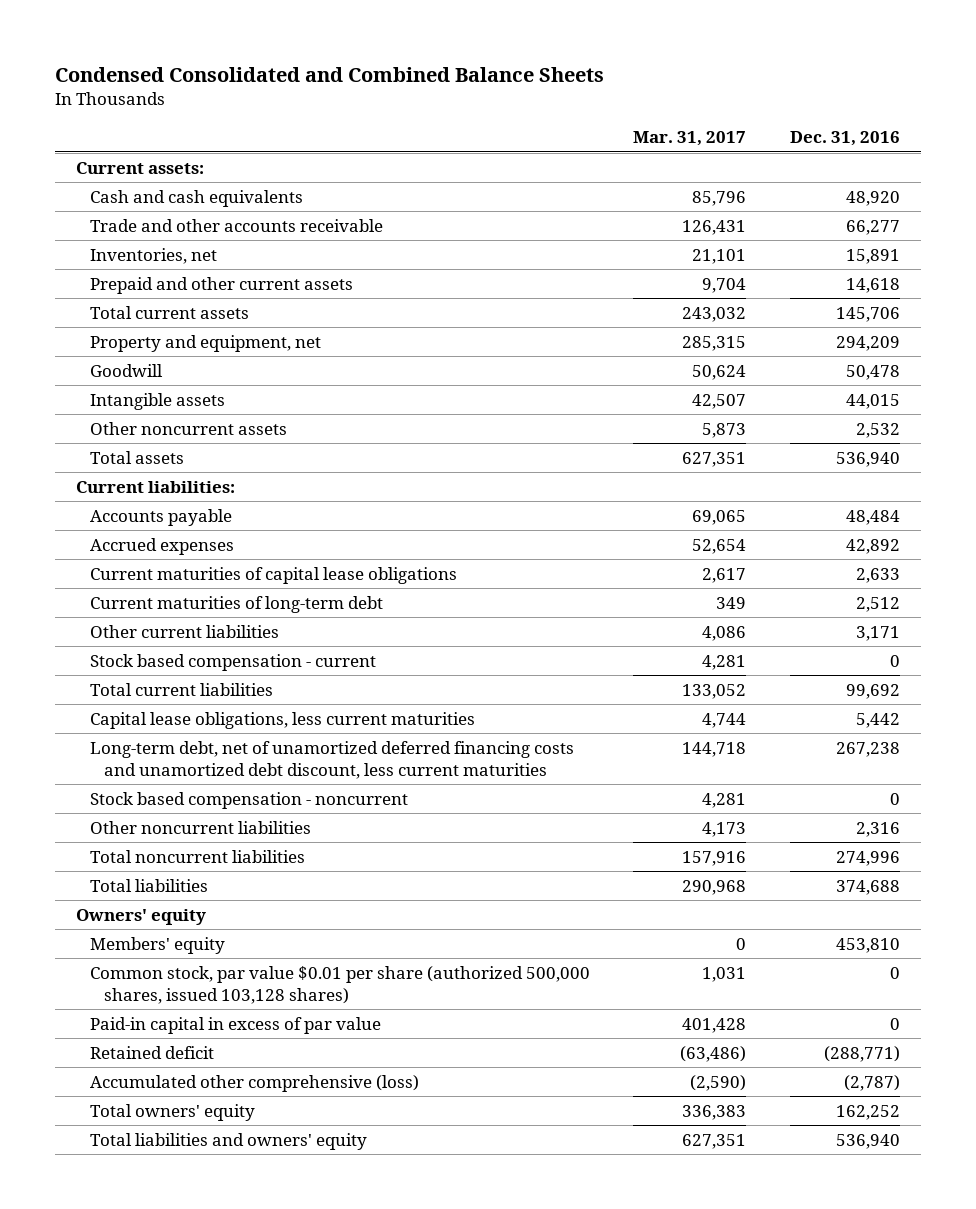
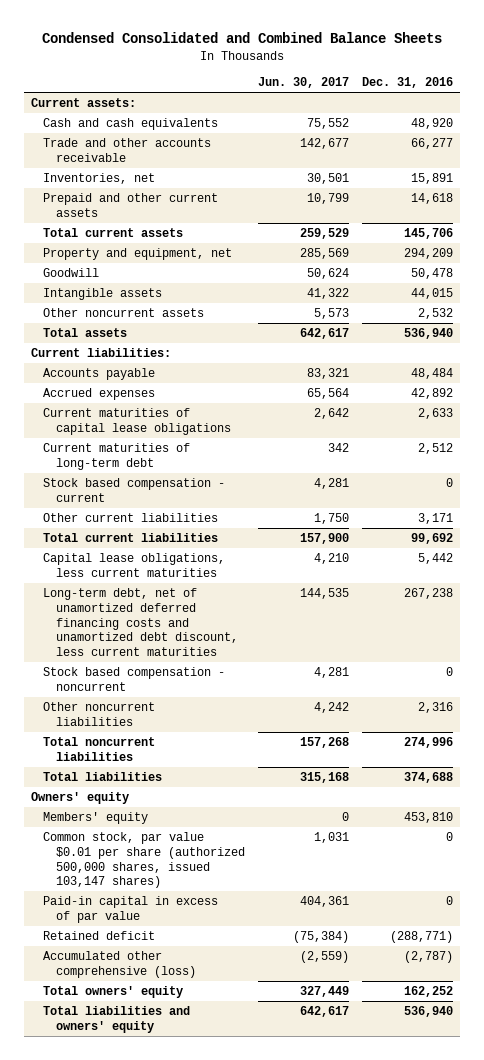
- | Mar. 31, 2017 | Dec. 31, 2016
+ | Jun. 30, 2017 | Dec. 31, 2016
moved down: Other current liabilities | 1,750 | 3,171
- Common stock, par value $0.01 per share (authorized 500,000 shares, issued 103,128 shares) | 1,031 | 0
+ Common stock, par value $0.01 per share (authorized 500,000 shares, issued 103,147 shares) | 1,031 | 0

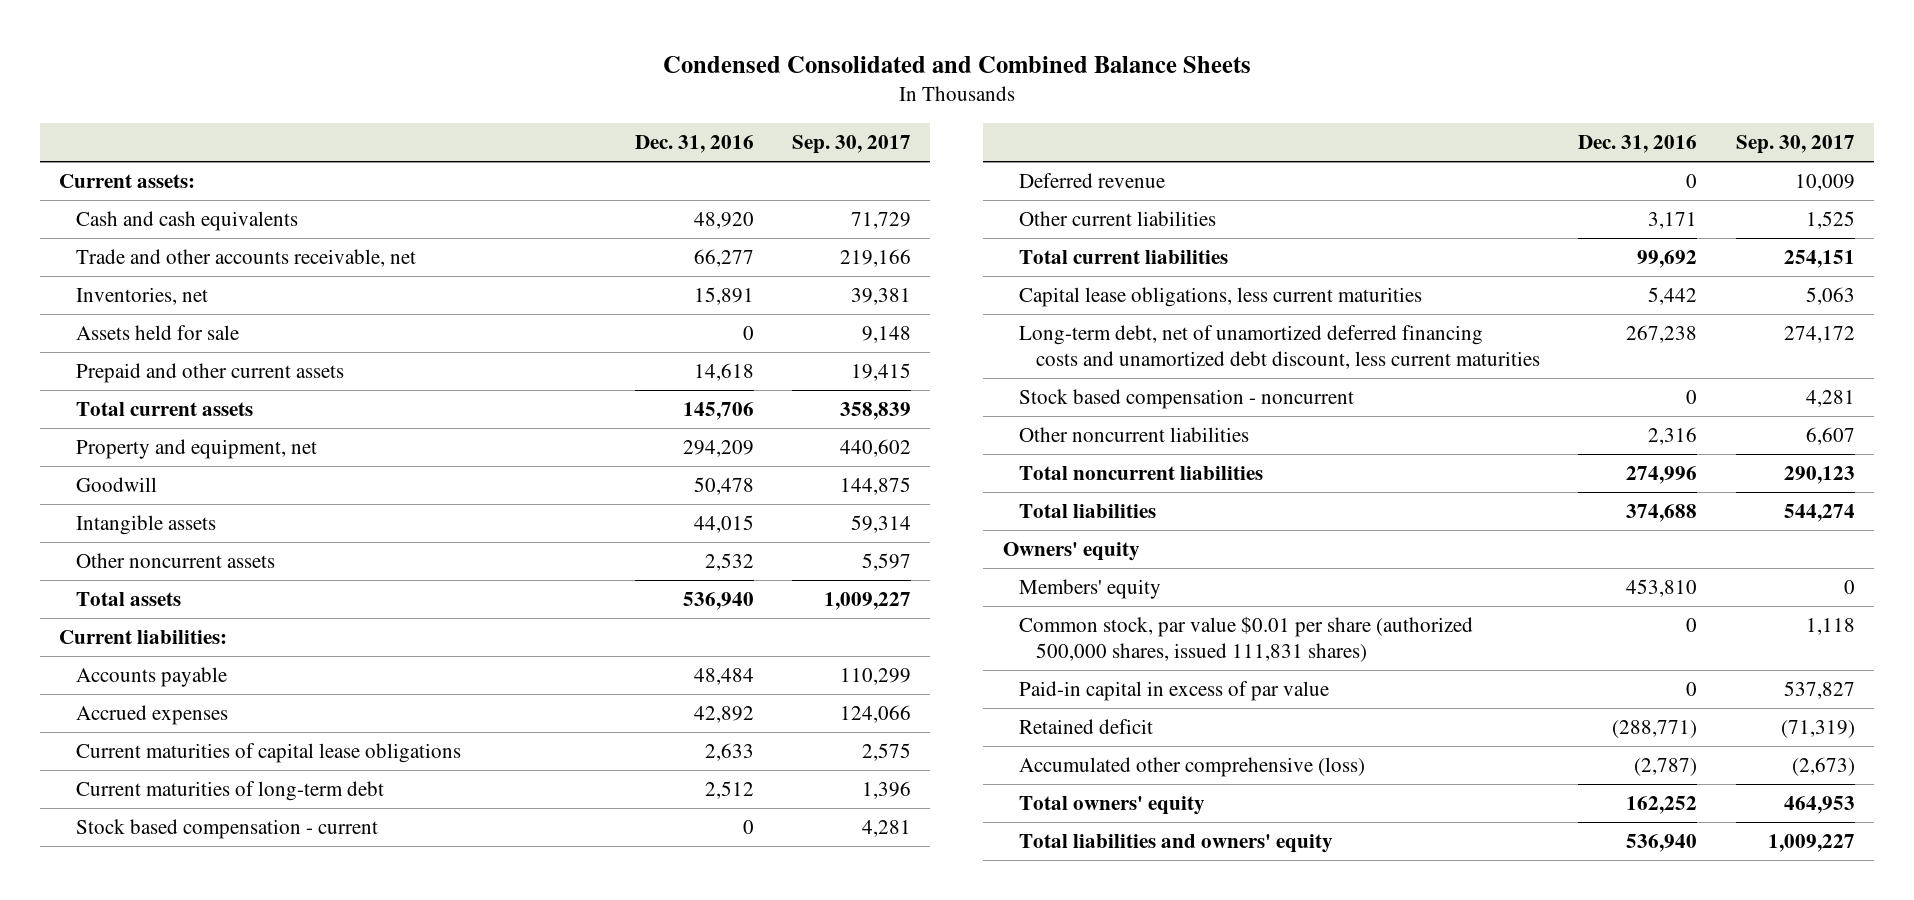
- | Jun. 30, 2017 | Dec. 31, 2016
+ | Dec. 31, 2016 | Sep. 30, 2017
- Trade and other accounts receivable | 142,677 | 66,277
+ Trade and other accounts receivable, net | 66,277 | 219,166
+ Assets held for sale | 0 | 9,148
+ Deferred revenue | 0 | 10,009
- Common stock, par value $0.01 per share (authorized 500,000 shares, issued 103,147 shares) | 1,031 | 0
+ Common stock, par value $0.01 per share (authorized 500,000 shares, issued 111,831 shares) | 0 | 1,118

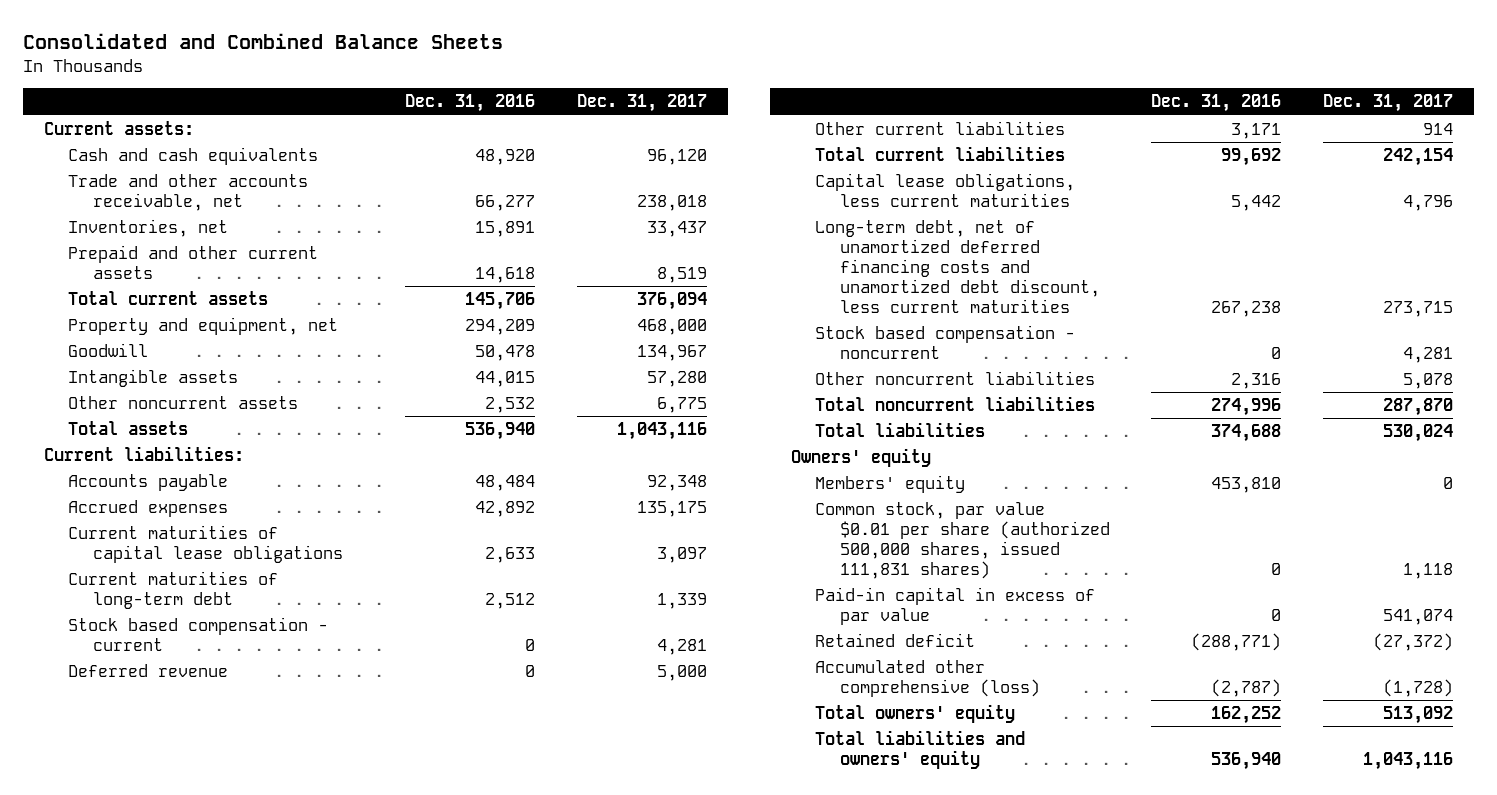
- Condensed Consolidated and Combined Balance Sheets
+ Consolidated and Combined Balance Sheets
- | Dec. 31, 2016 | Sep. 30, 2017
+ | Dec. 31, 2016 | Dec. 31, 2017
- Assets held for sale | 0 | 9,148

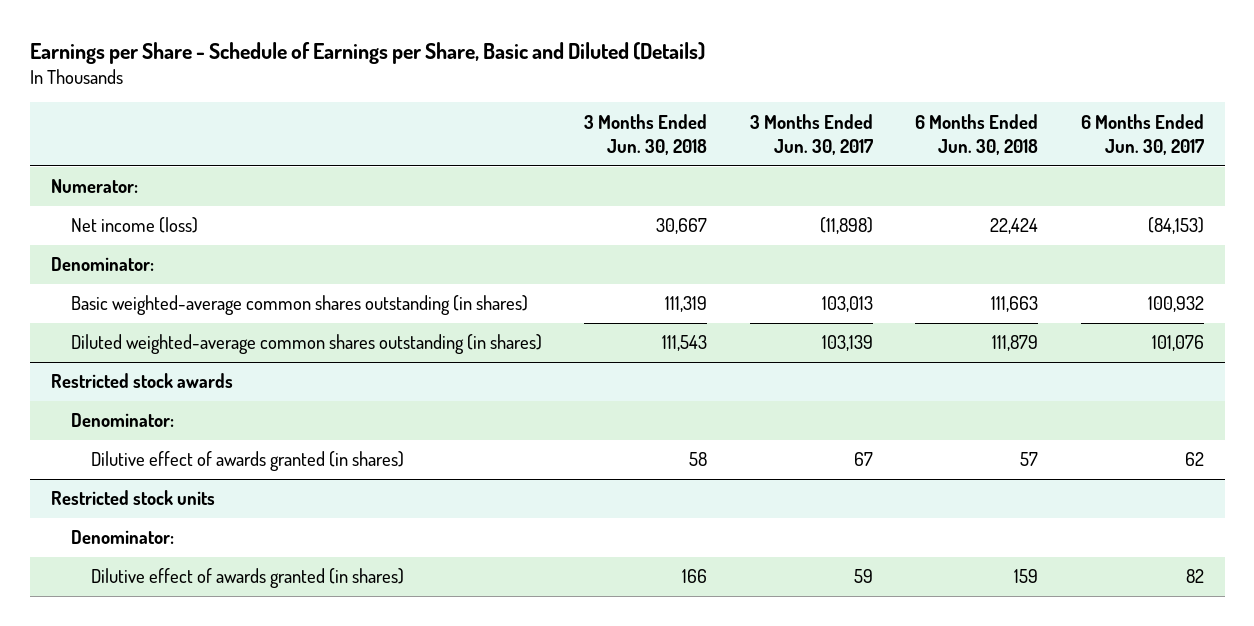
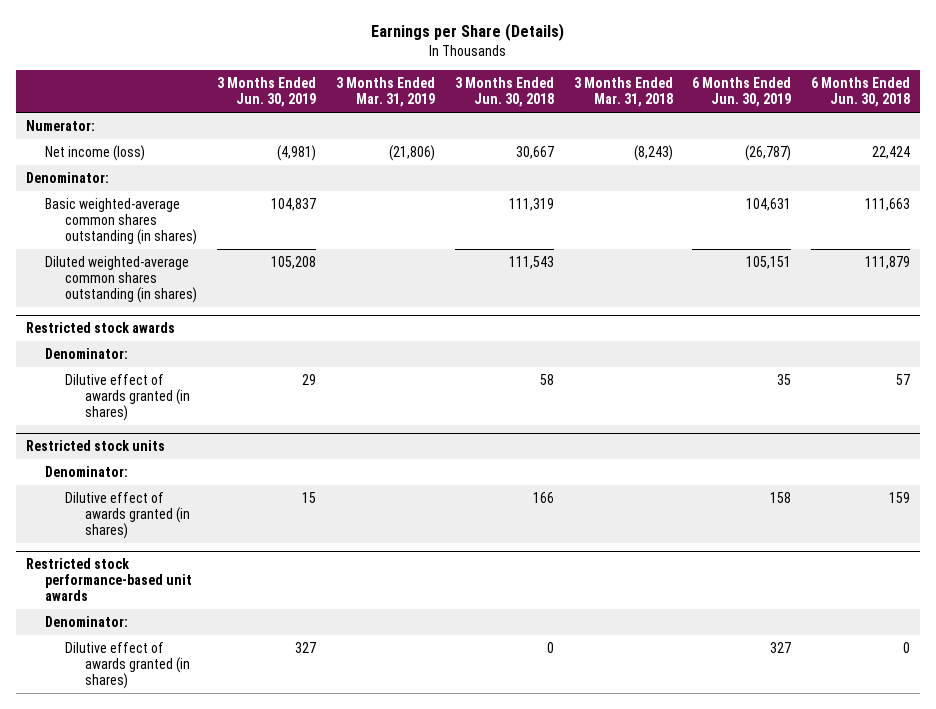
- Earnings per Share - Schedule of Earnings per Share, Basic and Diluted (Details)
+ Earnings per Share (Details)
- | 3 Months Ended Jun. 30, 2018 | 3 Months Ended Jun. 30, 2017 | 6 Months Ended Jun. 30, 2018 | 6 Months Ended Jun. 30, 2017
+ | 3 Months Ended Jun. 30, 2019 | 3 Months Ended Mar. 31, 2019 | 3 Months Ended Jun. 30, 2018 | 3 Months Ended Mar. 31, 2018 | 6 Months Ended Jun. 30, 2019 | 6 Months Ended Jun. 30, 2018
+ Restricted stock performance-based unit awards
+ Denominator:
+ Dilutive effect of awards granted (in shares) | 327 | | 0 | | 327 | 0

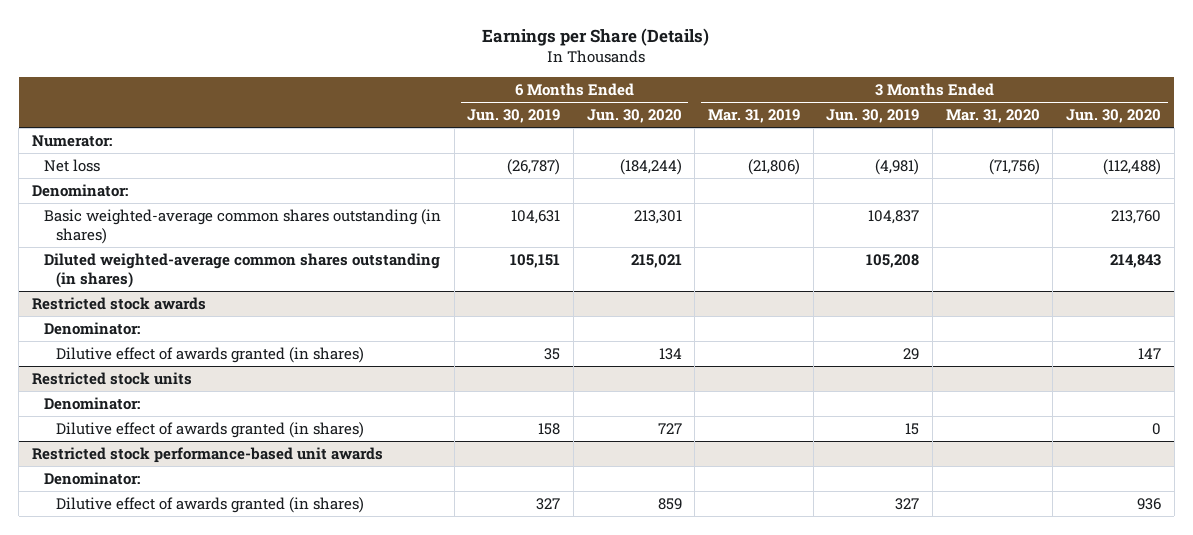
- | 3 Months Ended Jun. 30, 2019 | 3 Months Ended Mar. 31, 2019 | 3 Months Ended Jun. 30, 2018 | 3 Months Ended Mar. 31, 2018 | 6 Months Ended Jun. 30, 2019 | 6 Months Ended Jun. 30, 2018
+ | 6 Months Ended Jun. 30, 2019 | 6 Months Ended Jun. 30, 2020 | 3 Months Ended Mar. 31, 2019 | 3 Months Ended Jun. 30, 2019 | 3 Months Ended Mar. 31, 2020 | 3 Months Ended Jun. 30, 2020
- Net income (loss) | (4,981) | (21,806) | 30,667 | (8,243) | (26,787) | 22,424
+ Net loss | (26,787) | (184,244) | (21,806) | (4,981) | (71,756) | (112,488)

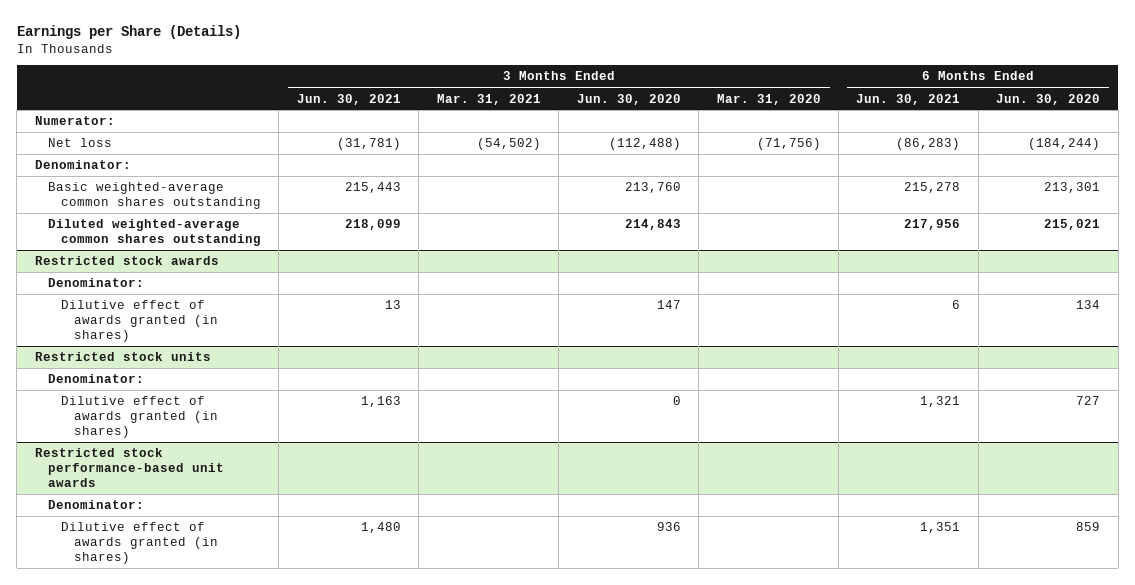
- | 6 Months Ended Jun. 30, 2019 | 6 Months Ended Jun. 30, 2020 | 3 Months Ended Mar. 31, 2019 | 3 Months Ended Jun. 30, 2019 | 3 Months Ended Mar. 31, 2020 | 3 Months Ended Jun. 30, 2020
+ | 3 Months Ended Jun. 30, 2021 | 3 Months Ended Mar. 31, 2021 | 3 Months Ended Jun. 30, 2020 | 3 Months Ended Mar. 31, 2020 | 6 Months Ended Jun. 30, 2021 | 6 Months Ended Jun. 30, 2020
- Basic weighted-average common shares outstanding (in shares) | 104,631 | 213,301 | | 104,837 | | 213,760
- Diluted weighted-average common shares outstanding (in shares) | 105,151 | 215,021 | | 105,208 | | 214,843
+ Basic weighted-average common shares outstanding | 215,443 | | 213,760 | | 215,278 | 213,301
+ Diluted weighted-average common shares outstanding | 218,099 | | 214,843 | | 217,956 | 215,021

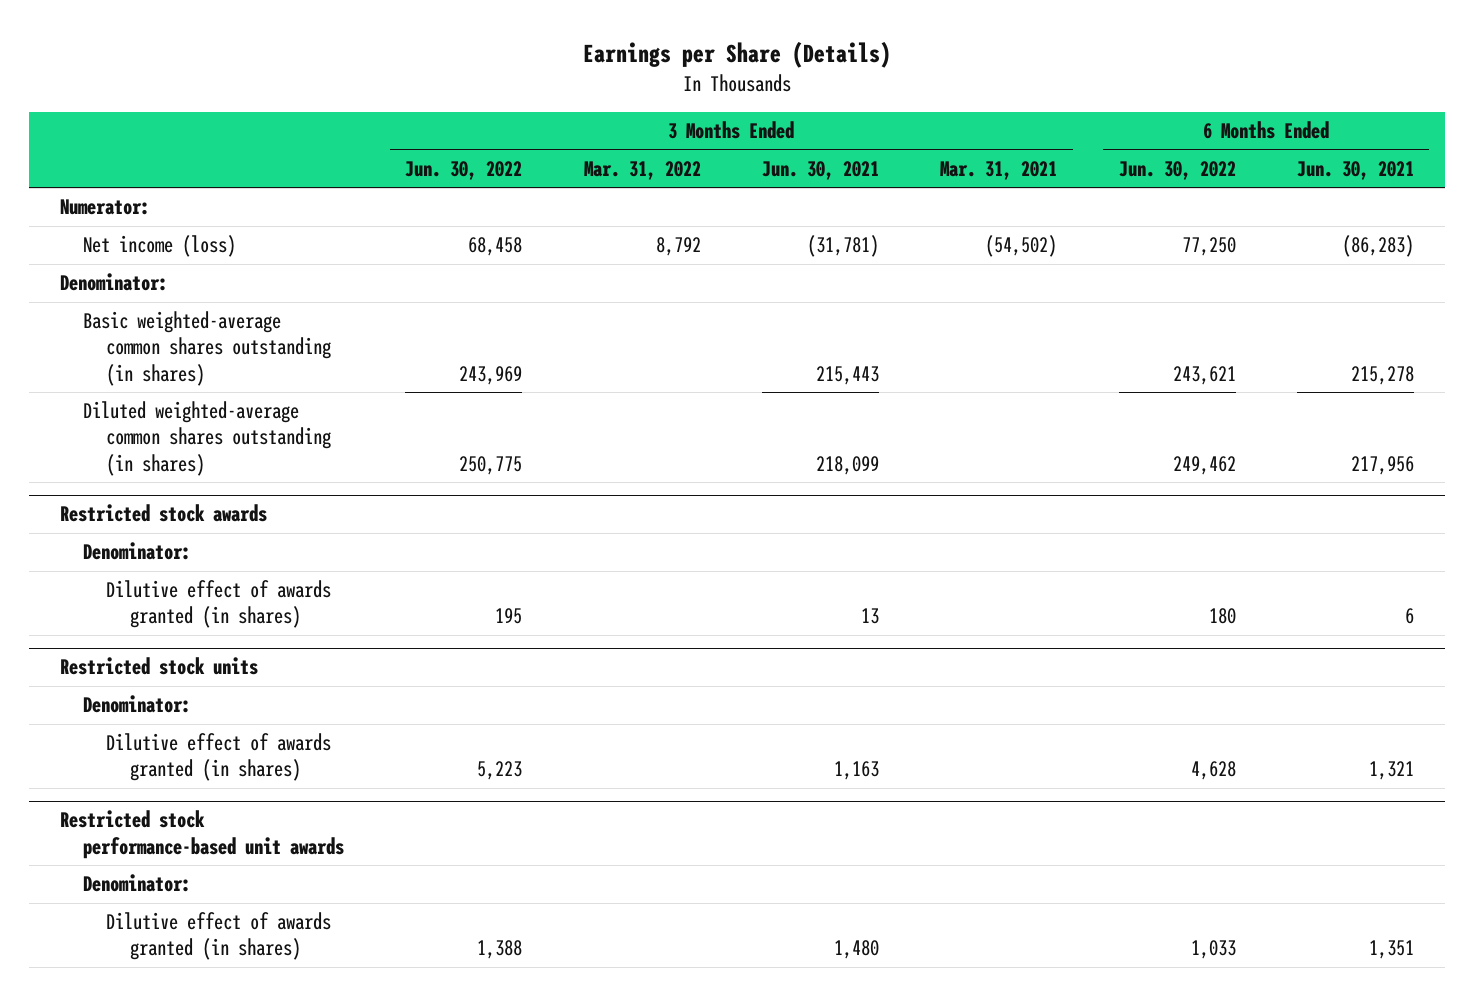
- | 3 Months Ended Jun. 30, 2021 | 3 Months Ended Mar. 31, 2021 | 3 Months Ended Jun. 30, 2020 | 3 Months Ended Mar. 31, 2020 | 6 Months Ended Jun. 30, 2021 | 6 Months Ended Jun. 30, 2020
+ | 3 Months Ended Jun. 30, 2022 | 3 Months Ended Mar. 31, 2022 | 3 Months Ended Jun. 30, 2021 | 3 Months Ended Mar. 31, 2021 | 6 Months Ended Jun. 30, 2022 | 6 Months Ended Jun. 30, 2021
- Net loss | (31,781) | (54,502) | (112,488) | (71,756) | (86,283) | (184,244)
+ Net income (loss) | 68,458 | 8,792 | (31,781) | (54,502) | 77,250 | (86,283)
- Basic weighted-average common shares outstanding | 215,443 | | 213,760 | | 215,278 | 213,301
- Diluted weighted-average common shares outstanding | 218,099 | | 214,843 | | 217,956 | 215,021
+ Basic weighted-average common shares outstanding (in shares) | 243,969 | | 215,443 | | 243,621 | 215,278
+ Diluted weighted-average common shares outstanding (in shares) | 250,775 | | 218,099 | | 249,462 | 217,956

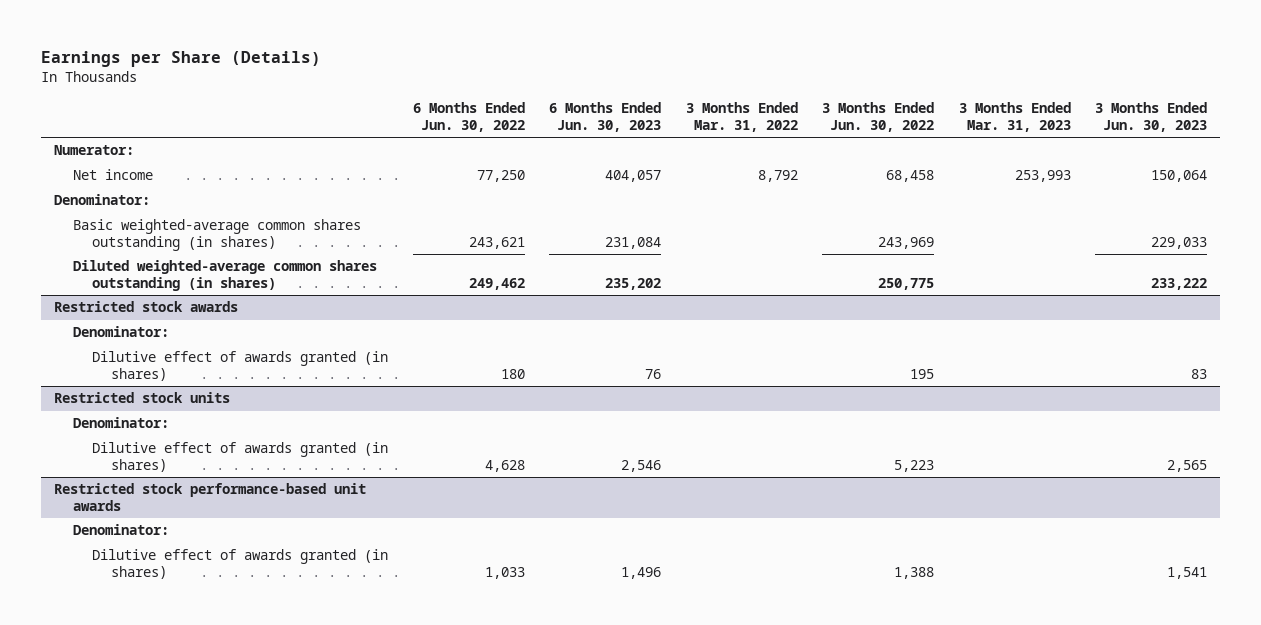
- | 3 Months Ended Jun. 30, 2022 | 3 Months Ended Mar. 31, 2022 | 3 Months Ended Jun. 30, 2021 | 3 Months Ended Mar. 31, 2021 | 6 Months Ended Jun. 30, 2022 | 6 Months Ended Jun. 30, 2021
+ | 6 Months Ended Jun. 30, 2022 | 6 Months Ended Jun. 30, 2023 | 3 Months Ended Mar. 31, 2022 | 3 Months Ended Jun. 30, 2022 | 3 Months Ended Mar. 31, 2023 | 3 Months Ended Jun. 30, 2023
- Net income (loss) | 68,458 | 8,792 | (31,781) | (54,502) | 77,250 | (86,283)
+ Net income | 77,250 | 404,057 | 8,792 | 68,458 | 253,993 | 150,064

